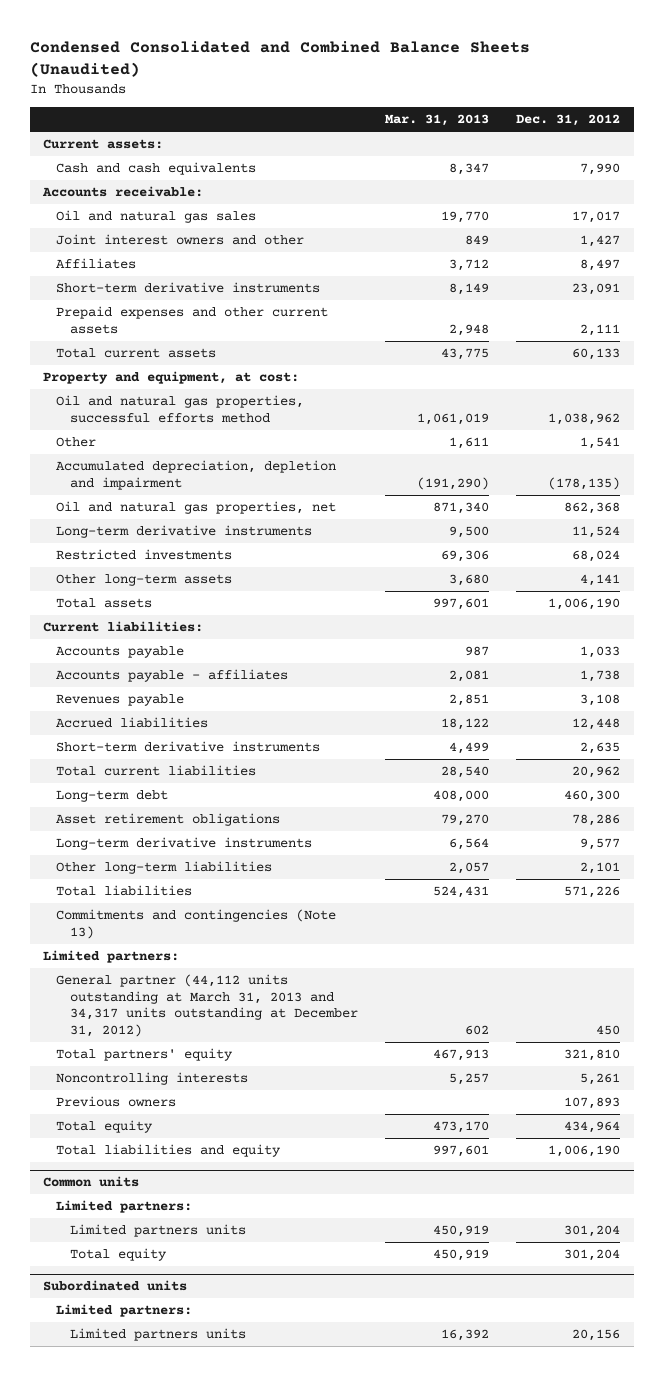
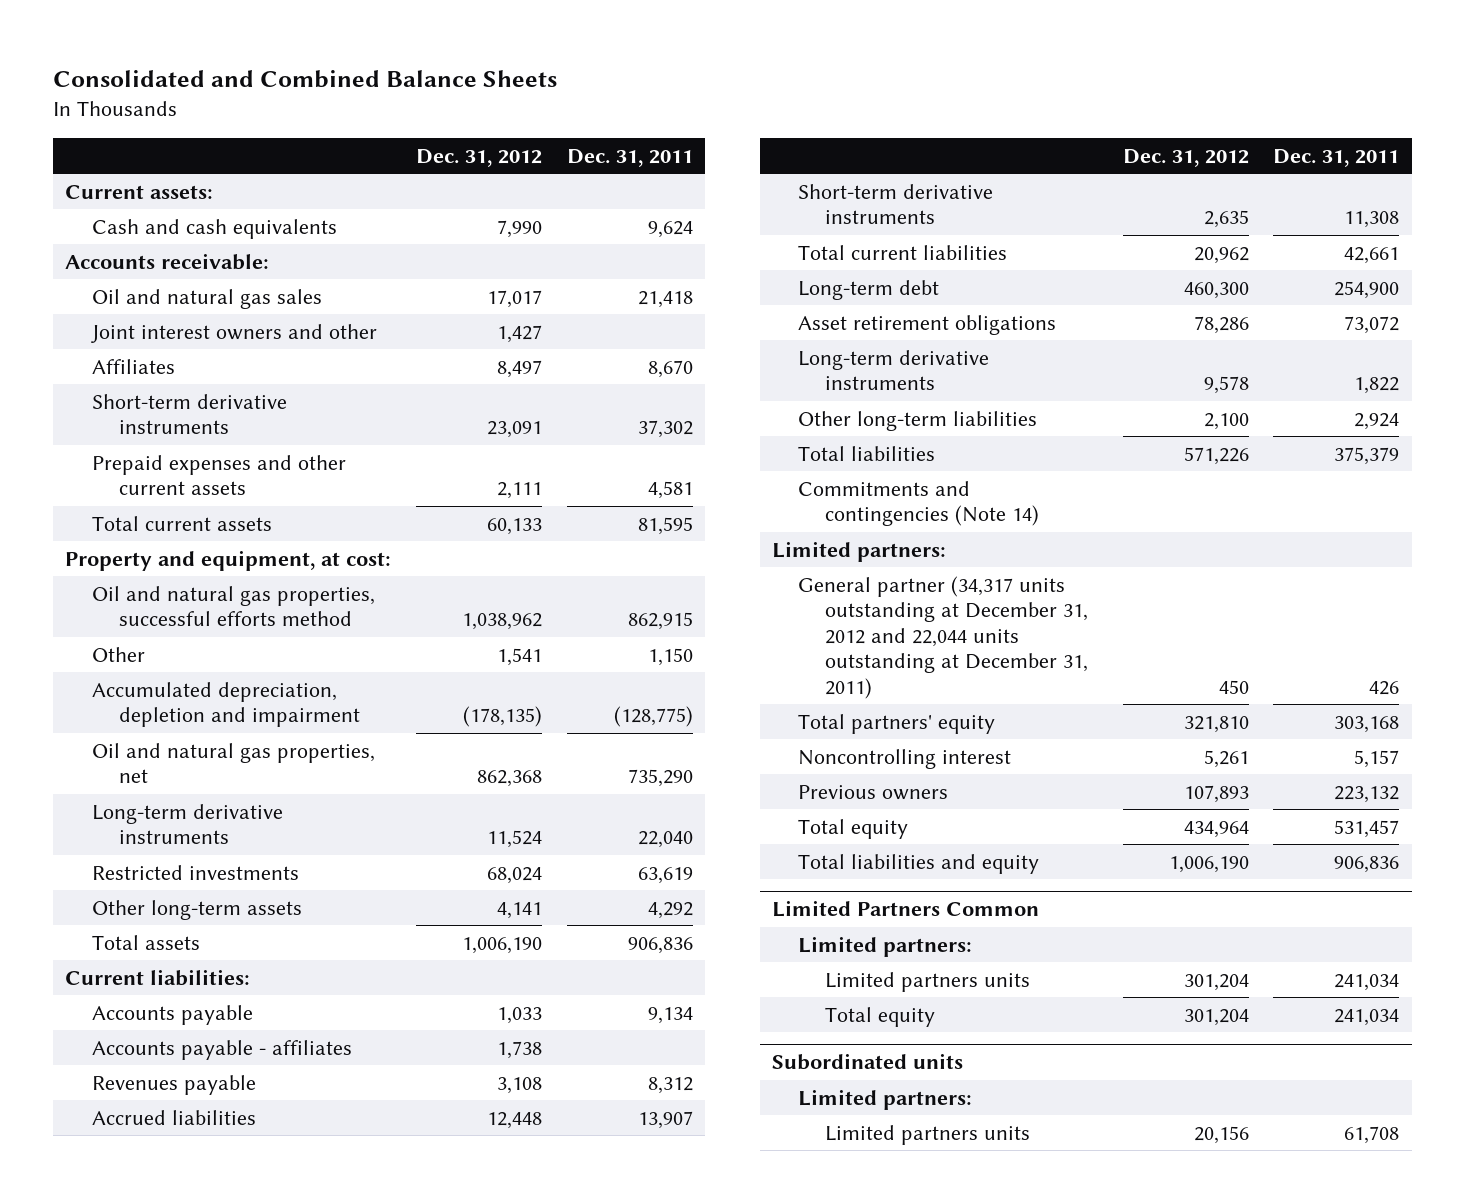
- Condensed Consolidated and Combined Balance Sheets (Unaudited)
+ Consolidated and Combined Balance Sheets
- | Mar. 31, 2013 | Dec. 31, 2012
+ | Dec. 31, 2012 | Dec. 31, 2011
- Long-term derivative instruments | 6,564 | 9,577
- Other long-term liabilities | 2,057 | 2,101
+ Long-term derivative instruments | 9,578 | 1,822
+ Other long-term liabilities | 2,100 | 2,924
- Commitments and contingencies (Note 13)
+ Commitments and contingencies (Note 14)
- General partner (44,112 units outstanding at March 31, 2013 and 34,317 units outstanding at December 31, 2012) | 602 | 450
+ General partner (34,317 units outstanding at December 31, 2012 and 22,044 units outstanding at December 31, 2011) | 450 | 426
- Noncontrolling interests | 5,257 | 5,261
+ Noncontrolling interest | 5,261 | 5,157
- Common units
+ Limited Partners Common

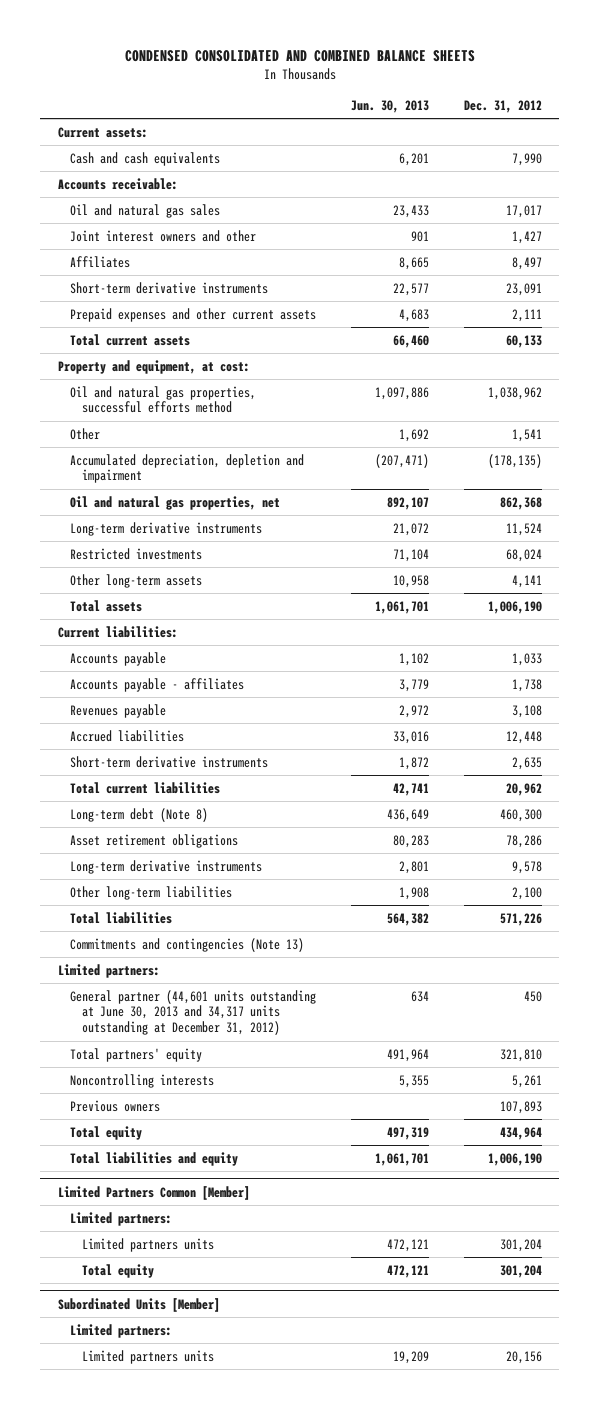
- Consolidated and Combined Balance Sheets
+ CONDENSED CONSOLIDATED AND COMBINED BALANCE SHEETS
- | Dec. 31, 2012 | Dec. 31, 2011
+ | Jun. 30, 2013 | Dec. 31, 2012
- Long-term debt | 460,300 | 254,900
+ Long-term debt (Note 8) | 436,649 | 460,300
- Commitments and contingencies (Note 14)
+ Commitments and contingencies (Note 13)
- General partner (34,317 units outstanding at December 31, 2012 and 22,044 units outstanding at December 31, 2011) | 450 | 426
+ General partner (44,601 units outstanding at June 30, 2013 and 34,317 units outstanding at December 31, 2012) | 634 | 450
- Noncontrolling interest | 5,261 | 5,157
+ Noncontrolling interests | 5,355 | 5,261
- Limited Partners Common
+ Limited Partners Common [Member]
- Subordinated units
+ Subordinated Units [Member]

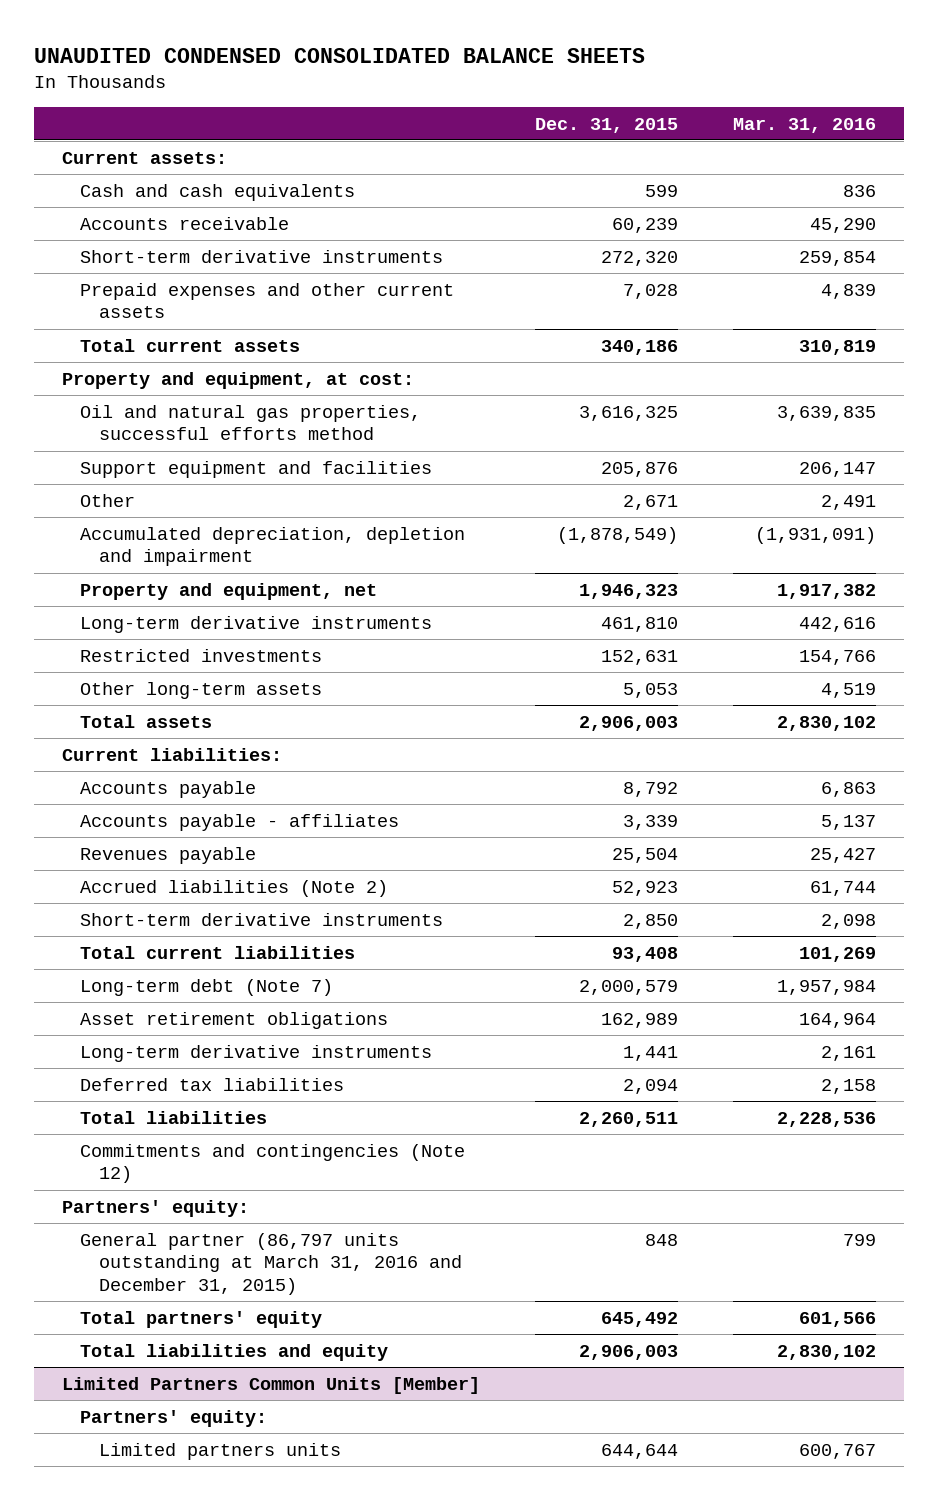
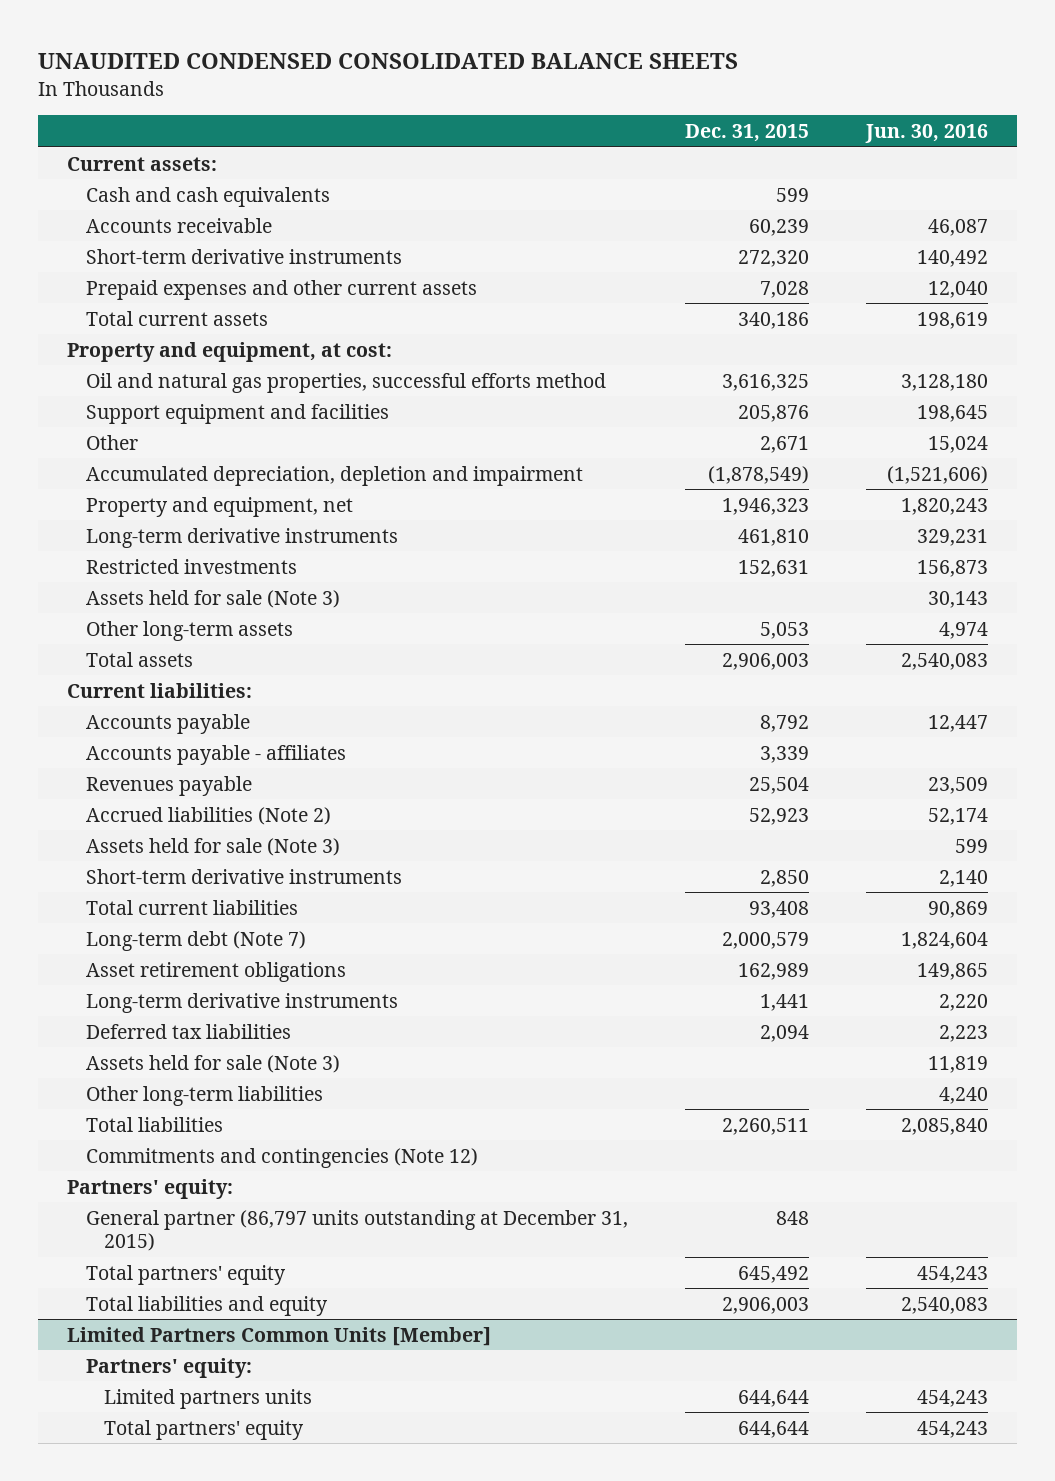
- | Dec. 31, 2015 | Mar. 31, 2016
+ | Dec. 31, 2015 | Jun. 30, 2016
+ Assets held for sale (Note 3) | | 30,143
+ Assets held for sale (Note 3) | | 599
+ Assets held for sale (Note 3) | | 11,819
+ Other long-term liabilities | | 4,240
- General partner (86,797 units outstanding at March 31, 2016 and December 31, 2015) | 848 | 799
+ General partner (86,797 units outstanding at December 31, 2015) | 848 |
@ Limited Partners Common Units [Member]
+ Total partners' equity | 644,644 | 454,243

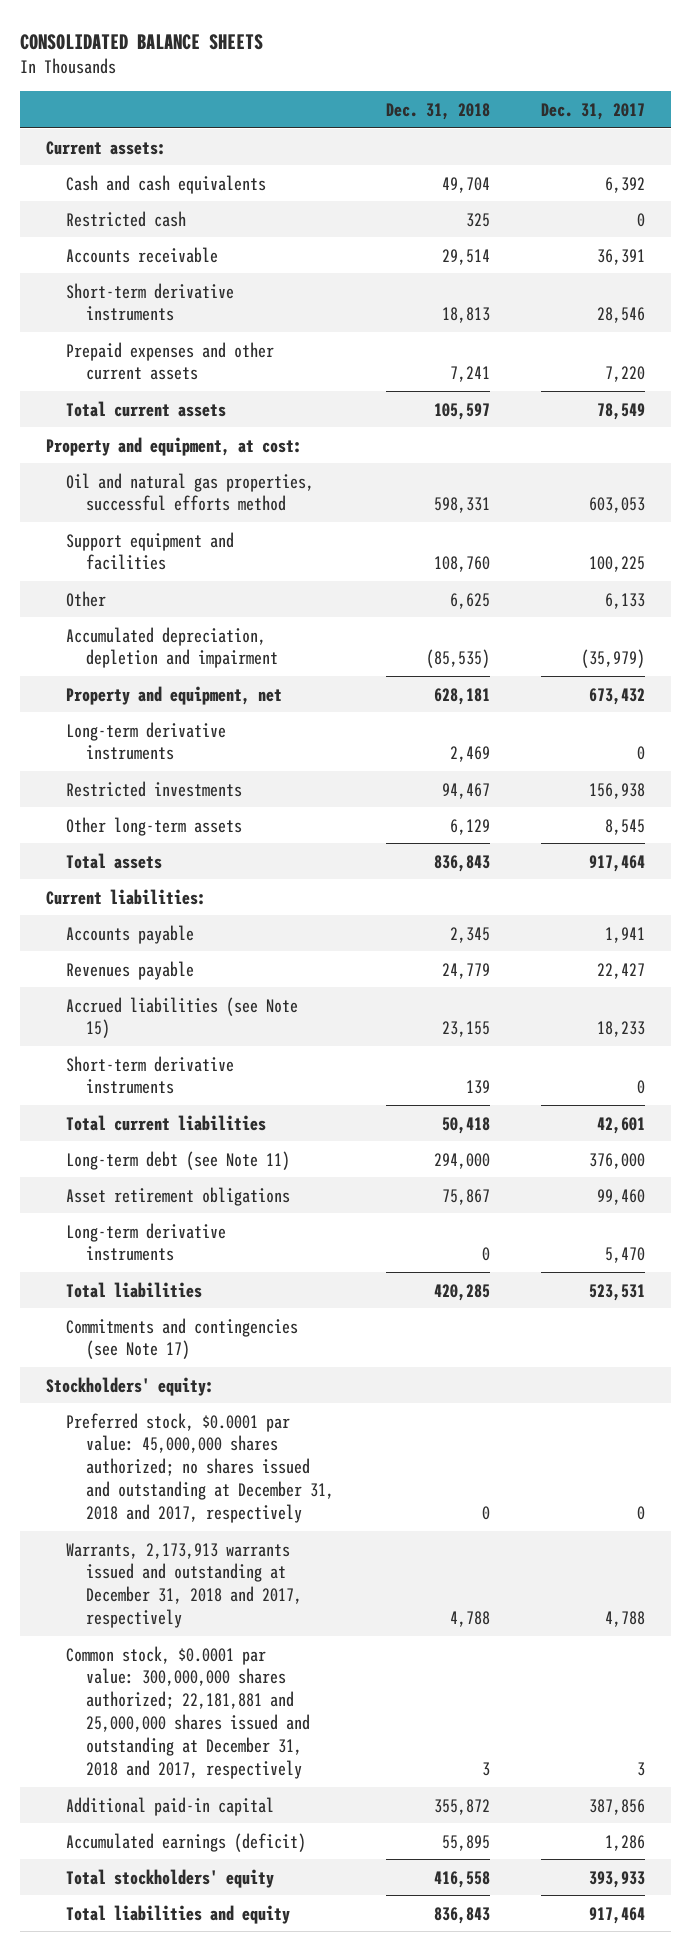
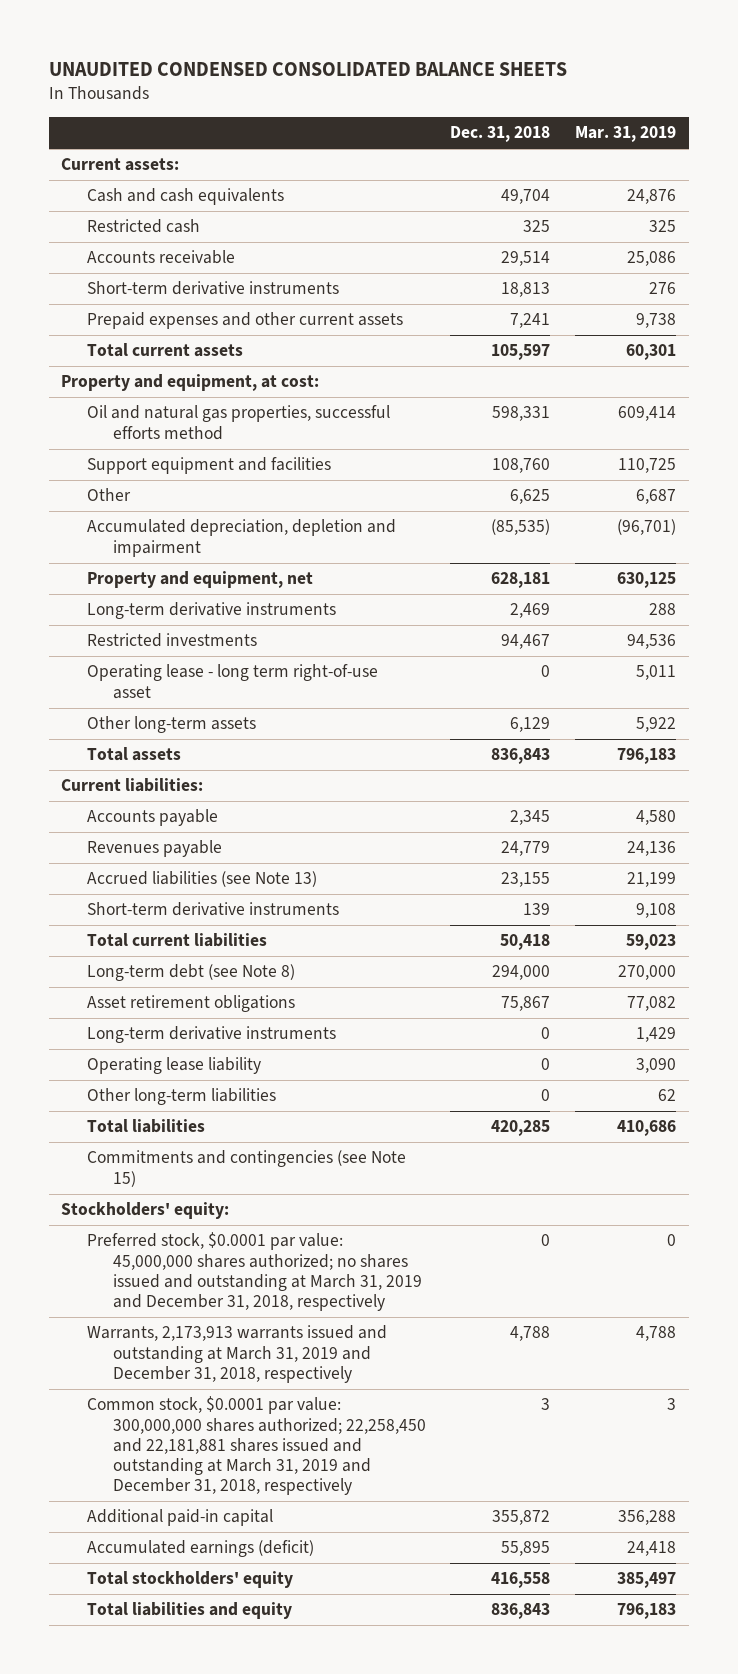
- CONSOLIDATED BALANCE SHEETS
+ UNAUDITED CONDENSED CONSOLIDATED BALANCE SHEETS
- | Dec. 31, 2018 | Dec. 31, 2017
+ | Dec. 31, 2018 | Mar. 31, 2019
+ Operating lease - long term right-of-use asset | 0 | 5,011
- Accrued liabilities (see Note 15) | 23,155 | 18,233
+ Accrued liabilities (see Note 13) | 23,155 | 21,199
- Long-term debt (see Note 11) | 294,000 | 376,000
+ Long-term debt (see Note 8) | 294,000 | 270,000
+ Operating lease liability | 0 | 3,090
+ Other long-term liabilities | 0 | 62
- Commitments and contingencies (see Note 17)
+ Commitments and contingencies (see Note 15)
- Preferred stock, $0.0001 par value: 45,000,000 shares authorized; no shares issued and outstanding at December 31, 2018 and 2017, respectively | 0 | 0
- Warrants, 2,173,913 warrants issued and outstanding at December 31, 2018 and 2017, respectively | 4,788 | 4,788
- Common stock, $0.0001 par value: 300,000,000 shares authorized; 22,181,881 and 25,000,000 shares issued and outstanding at December 31, 2018 and 2017, respectively | 3 | 3
+ Preferred stock, $0.0001 par value: 45,000,000 shares authorized; no shares issued and outstanding at March 31, 2019 and December 31, 2018, respectively | 0 | 0
+ Warrants, 2,173,913 warrants issued and outstanding at March 31, 2019 and December 31, 2018, respectively | 4,788 | 4,788
+ Common stock, $0.0001 par value: 300,000,000 shares authorized; 22,258,450 and 22,181,881 shares issued and outstanding at March 31, 2019 and December 31, 2018, respectively | 3 | 3

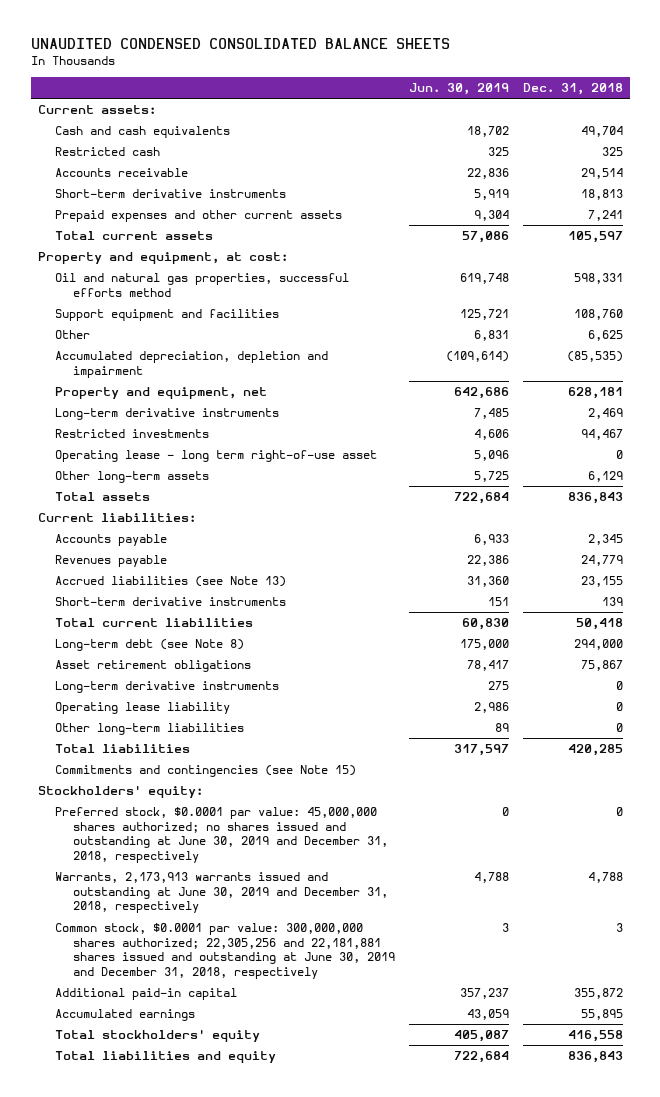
- | Dec. 31, 2018 | Mar. 31, 2019
+ | Jun. 30, 2019 | Dec. 31, 2018
- Preferred stock, $0.0001 par value: 45,000,000 shares authorized; no shares issued and outstanding at March 31, 2019 and December 31, 2018, respectively | 0 | 0
- Warrants, 2,173,913 warrants issued and outstanding at March 31, 2019 and December 31, 2018, respectively | 4,788 | 4,788
- Common stock, $0.0001 par value: 300,000,000 shares authorized; 22,258,450 and 22,181,881 shares issued and outstanding at March 31, 2019 and December 31, 2018, respectively | 3 | 3
+ Preferred stock, $0.0001 par value: 45,000,000 shares authorized; no shares issued and outstanding at June 30, 2019 and December 31, 2018, respectively | 0 | 0
+ Warrants, 2,173,913 warrants issued and outstanding at June 30, 2019 and December 31, 2018, respectively | 4,788 | 4,788
+ Common stock, $0.0001 par value: 300,000,000 shares authorized; 22,305,256 and 22,181,881 shares issued and outstanding at June 30, 2019 and December 31, 2018, respectively | 3 | 3
- Accumulated earnings (deficit) | 55,895 | 24,418
+ Accumulated earnings | 43,059 | 55,895

